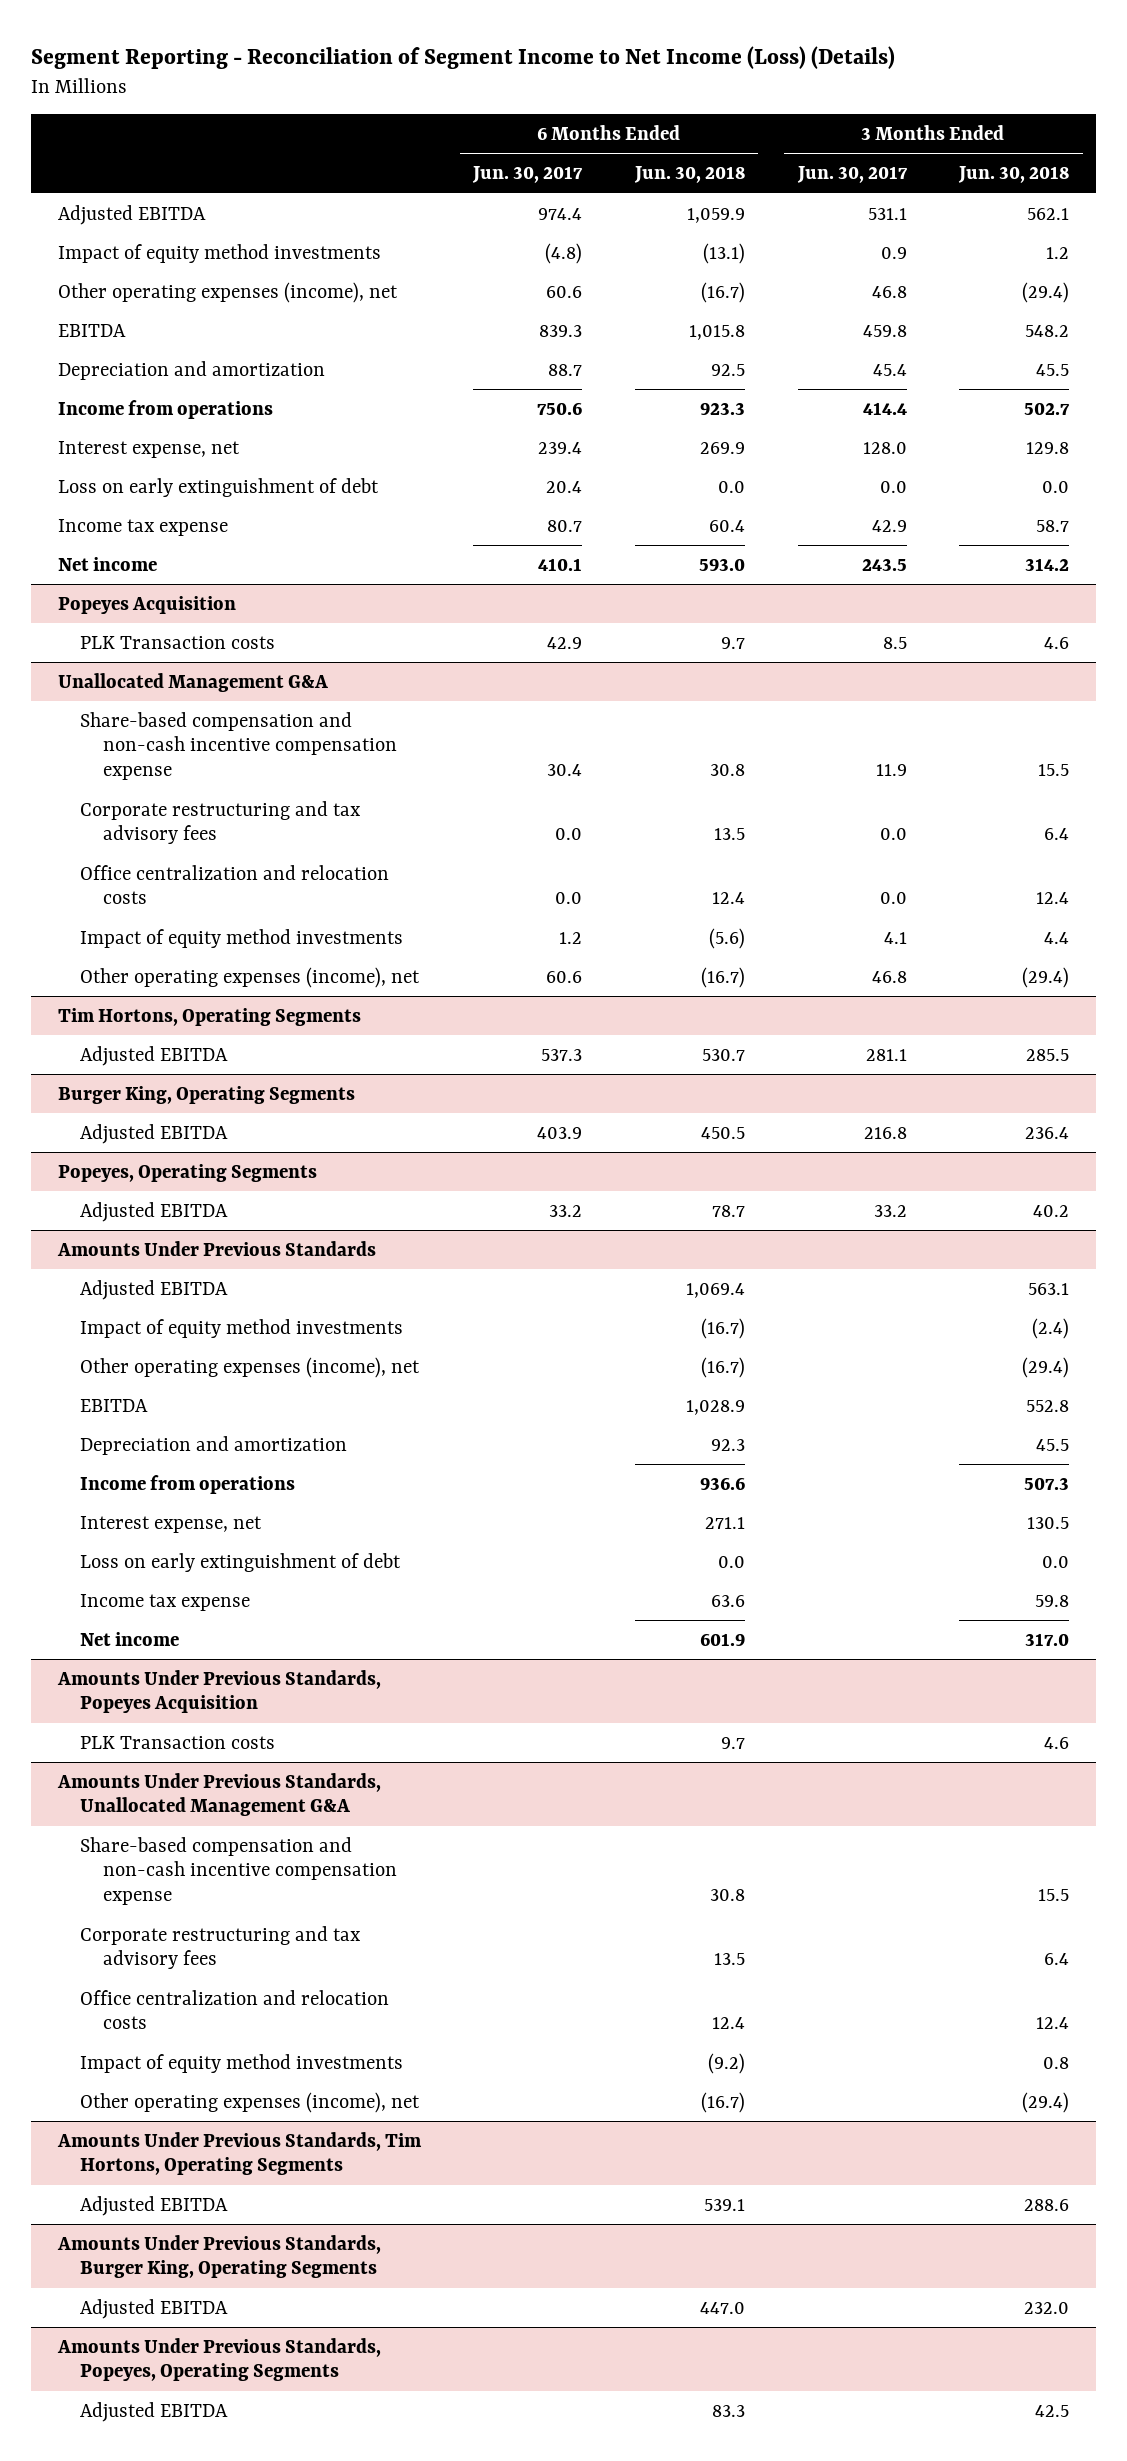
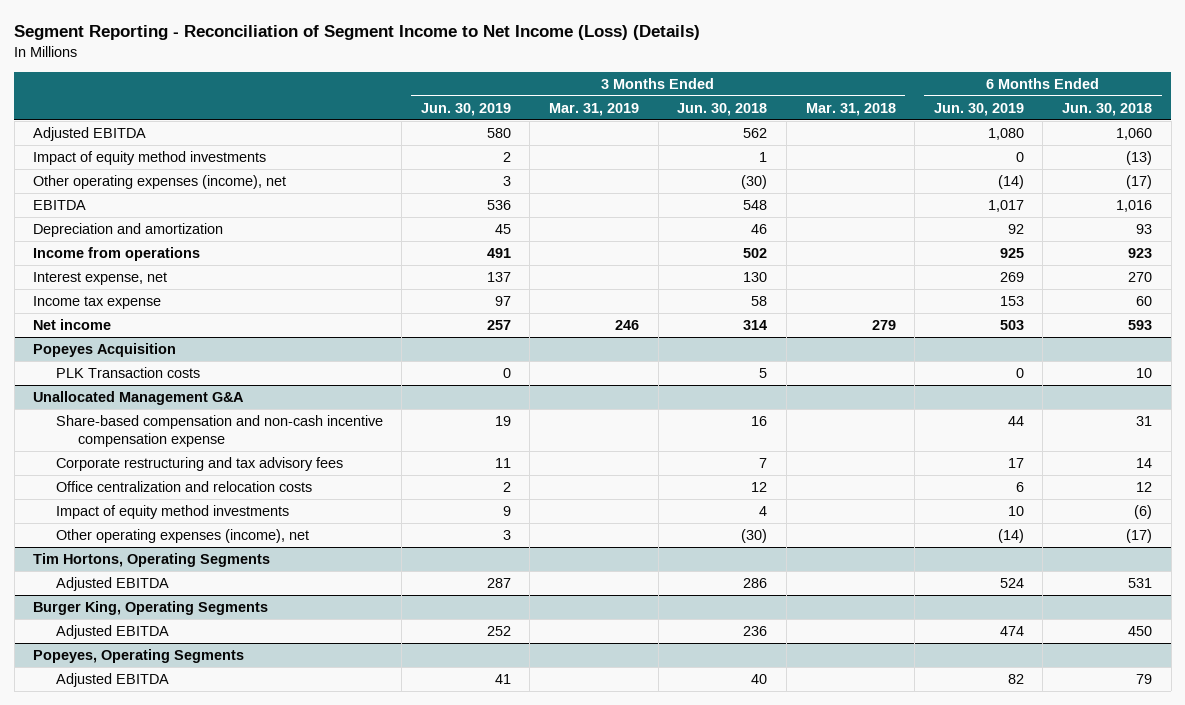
- | 6 Months Ended Jun. 30, 2017 | 6 Months Ended Jun. 30, 2018 | 3 Months Ended Jun. 30, 2017 | 3 Months Ended Jun. 30, 2018
+ | 3 Months Ended Jun. 30, 2019 | 3 Months Ended Mar. 31, 2019 | 3 Months Ended Jun. 30, 2018 | 3 Months Ended Mar. 31, 2018 | 6 Months Ended Jun. 30, 2019 | 6 Months Ended Jun. 30, 2018
- Adjusted EBITDA | 974.4 | 1,059.9 | 531.1 | 562.1
- Impact of equity method investments | (4.8) | (13.1) | 0.9 | 1.2
- Other operating expenses (income), net | 60.6 | (16.7) | 46.8 | (29.4)
- EBITDA | 839.3 | 1,015.8 | 459.8 | 548.2
- Depreciation and amortization | 88.7 | 92.5 | 45.4 | 45.5
- Income from operations | 750.6 | 923.3 | 414.4 | 502.7
- Interest expense, net | 239.4 | 269.9 | 128.0 | 129.8
- Loss on early extinguishment of debt | 20.4 | 0.0 | 0.0 | 0.0
- Income tax expense | 80.7 | 60.4 | 42.9 | 58.7
- Net income | 410.1 | 593.0 | 243.5 | 314.2
+ Adjusted EBITDA | 580 | | 562 | | 1,080 | 1,060
+ Impact of equity method investments | 2 | | 1 | | 0 | (13)
+ Other operating expenses (income), net | 3 | | (30) | | (14) | (17)
+ EBITDA | 536 | | 548 | | 1,017 | 1,016
+ Depreciation and amortization | 45 | | 46 | | 92 | 93
+ Income from operations | 491 | | 502 | | 925 | 923
+ Interest expense, net | 137 | | 130 | | 269 | 270
+ Income tax expense | 97 | | 58 | | 153 | 60
+ Net income | 257 | 246 | 314 | 279 | 503 | 593
@ Popeyes Acquisition
- PLK Transaction costs | 42.9 | 9.7 | 8.5 | 4.6
+ PLK Transaction costs | 0 | | 5 | | 0 | 10
@ Unallocated Management G&A
- Share-based compensation and non-cash incentive compensation expense | 30.4 | 30.8 | 11.9 | 15.5
- Corporate restructuring and tax advisory fees | 0.0 | 13.5 | 0.0 | 6.4
- Office centralization and relocation costs | 0.0 | 12.4 | 0.0 | 12.4
- Impact of equity method investments | 1.2 | (5.6) | 4.1 | 4.4
- Other operating expenses (income), net | 60.6 | (16.7) | 46.8 | (29.4)
+ Share-based compensation and non-cash incentive compensation expense | 19 | | 16 | | 44 | 31
+ Corporate restructuring and tax advisory fees | 11 | | 7 | | 17 | 14
+ Office centralization and relocation costs | 2 | | 12 | | 6 | 12
+ Impact of equity method investments | 9 | | 4 | | 10 | (6)
+ Other operating expenses (income), net | 3 | | (30) | | (14) | (17)
@ Tim Hortons, Operating Segments
- Adjusted EBITDA | 537.3 | 530.7 | 281.1 | 285.5
+ Adjusted EBITDA | 287 | | 286 | | 524 | 531
@ Burger King, Operating Segments
- Adjusted EBITDA | 403.9 | 450.5 | 216.8 | 236.4
+ Adjusted EBITDA | 252 | | 236 | | 474 | 450
@ Popeyes, Operating Segments
- Adjusted EBITDA | 33.2 | 78.7 | 33.2 | 40.2
- Amounts Under Previous Standards
- Adjusted EBITDA | | 1,069.4 | | 563.1
- Impact of equity method investments | | (16.7) | | (2.4)
- Other operating expenses (income), net | | (16.7) | | (29.4)
- EBITDA | | 1,028.9 | | 552.8
- Depreciation and amortization | | 92.3 | | 45.5
- Income from operations | | 936.6 | | 507.3
- Interest expense, net | | 271.1 | | 130.5
- Loss on early extinguishment of debt | | 0.0 | | 0.0
- Income tax expense | | 63.6 | | 59.8
- Net income | | 601.9 | | 317.0
- Amounts Under Previous Standards, Popeyes Acquisition
- PLK Transaction costs | | 9.7 | | 4.6
- Amounts Under Previous Standards, Unallocated Management G&A
- Share-based compensation and non-cash incentive compensation expense | | 30.8 | | 15.5
- Corporate restructuring and tax advisory fees | | 13.5 | | 6.4
- Office centralization and relocation costs | | 12.4 | | 12.4
- Impact of equity method investments | | (9.2) | | 0.8
- Other operating expenses (income), net | | (16.7) | | (29.4)
- Amounts Under Previous Standards, Tim Hortons, Operating Segments
- Adjusted EBITDA | | 539.1 | | 288.6
- Amounts Under Previous Standards, Burger King, Operating Segments
- Adjusted EBITDA | | 447.0 | | 232.0
- Amounts Under Previous Standards, Popeyes, Operating Segments
- Adjusted EBITDA | | 83.3 | | 42.5
@ Popeyes, Operating Segments
+ Adjusted EBITDA | 41 | | 40 | | 82 | 79

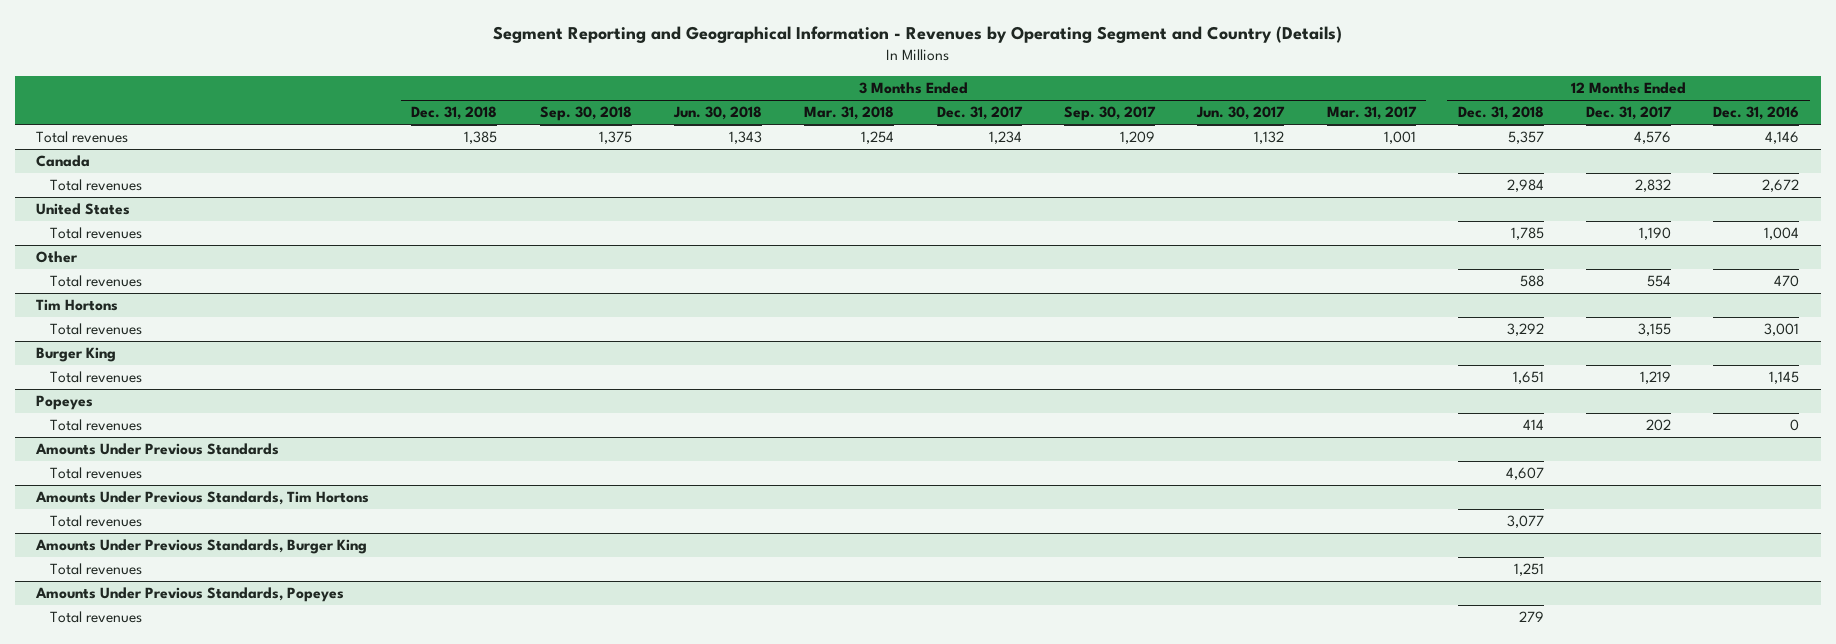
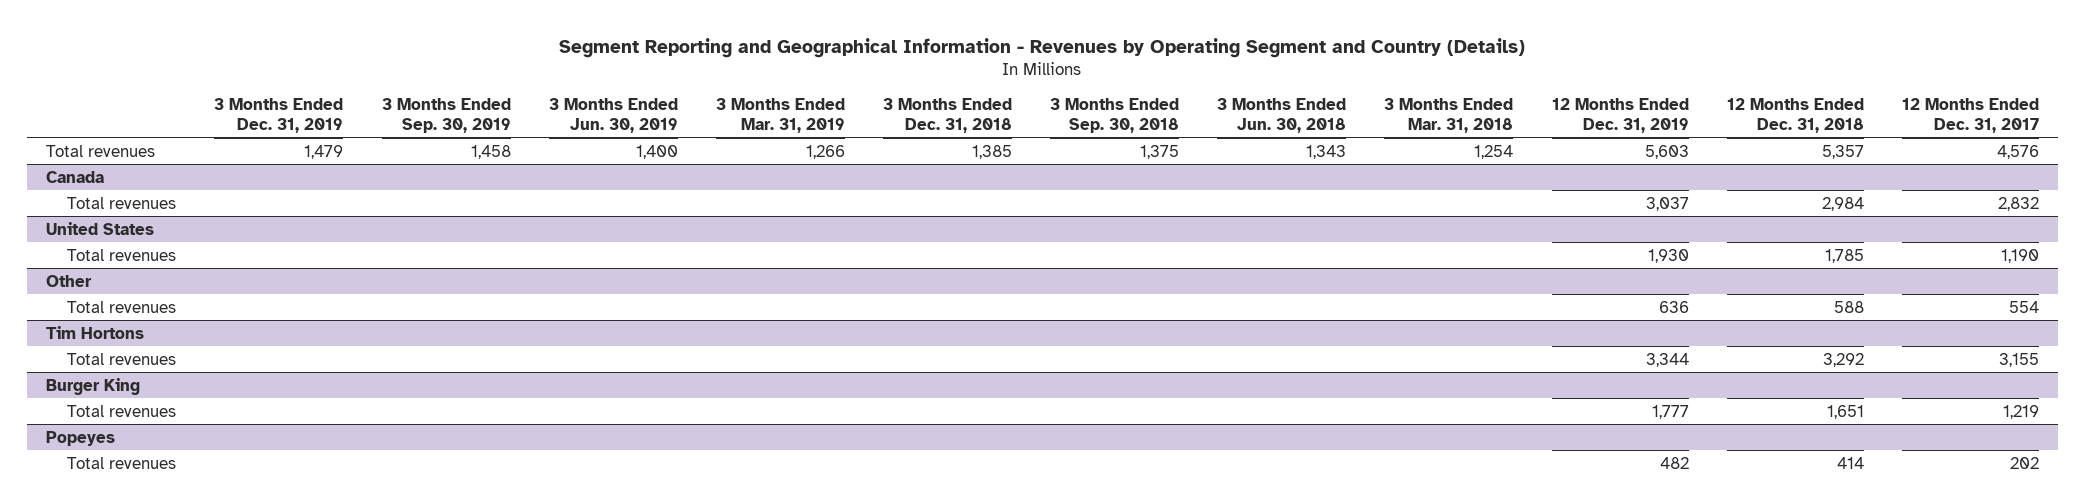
- | 3 Months Ended Dec. 31, 2018 | 3 Months Ended Sep. 30, 2018 | 3 Months Ended Jun. 30, 2018 | 3 Months Ended Mar. 31, 2018 | 3 Months Ended Dec. 31, 2017 | 3 Months Ended Sep. 30, 2017 | 3 Months Ended Jun. 30, 2017 | 3 Months Ended Mar. 31, 2017 | 12 Months Ended Dec. 31, 2018 | 12 Months Ended Dec. 31, 2017 | 12 Months Ended Dec. 31, 2016
+ | 3 Months Ended Dec. 31, 2019 | 3 Months Ended Sep. 30, 2019 | 3 Months Ended Jun. 30, 2019 | 3 Months Ended Mar. 31, 2019 | 3 Months Ended Dec. 31, 2018 | 3 Months Ended Sep. 30, 2018 | 3 Months Ended Jun. 30, 2018 | 3 Months Ended Mar. 31, 2018 | 12 Months Ended Dec. 31, 2019 | 12 Months Ended Dec. 31, 2018 | 12 Months Ended Dec. 31, 2017
- Amounts Under Previous Standards
- Total revenues | | | | | | | | | 4,607 | |
- Amounts Under Previous Standards, Tim Hortons
- Total revenues | | | | | | | | | 3,077 | |
- Amounts Under Previous Standards, Burger King
- Total revenues | | | | | | | | | 1,251 | |
- Amounts Under Previous Standards, Popeyes
- Total revenues | | | | | | | | | 279 | |

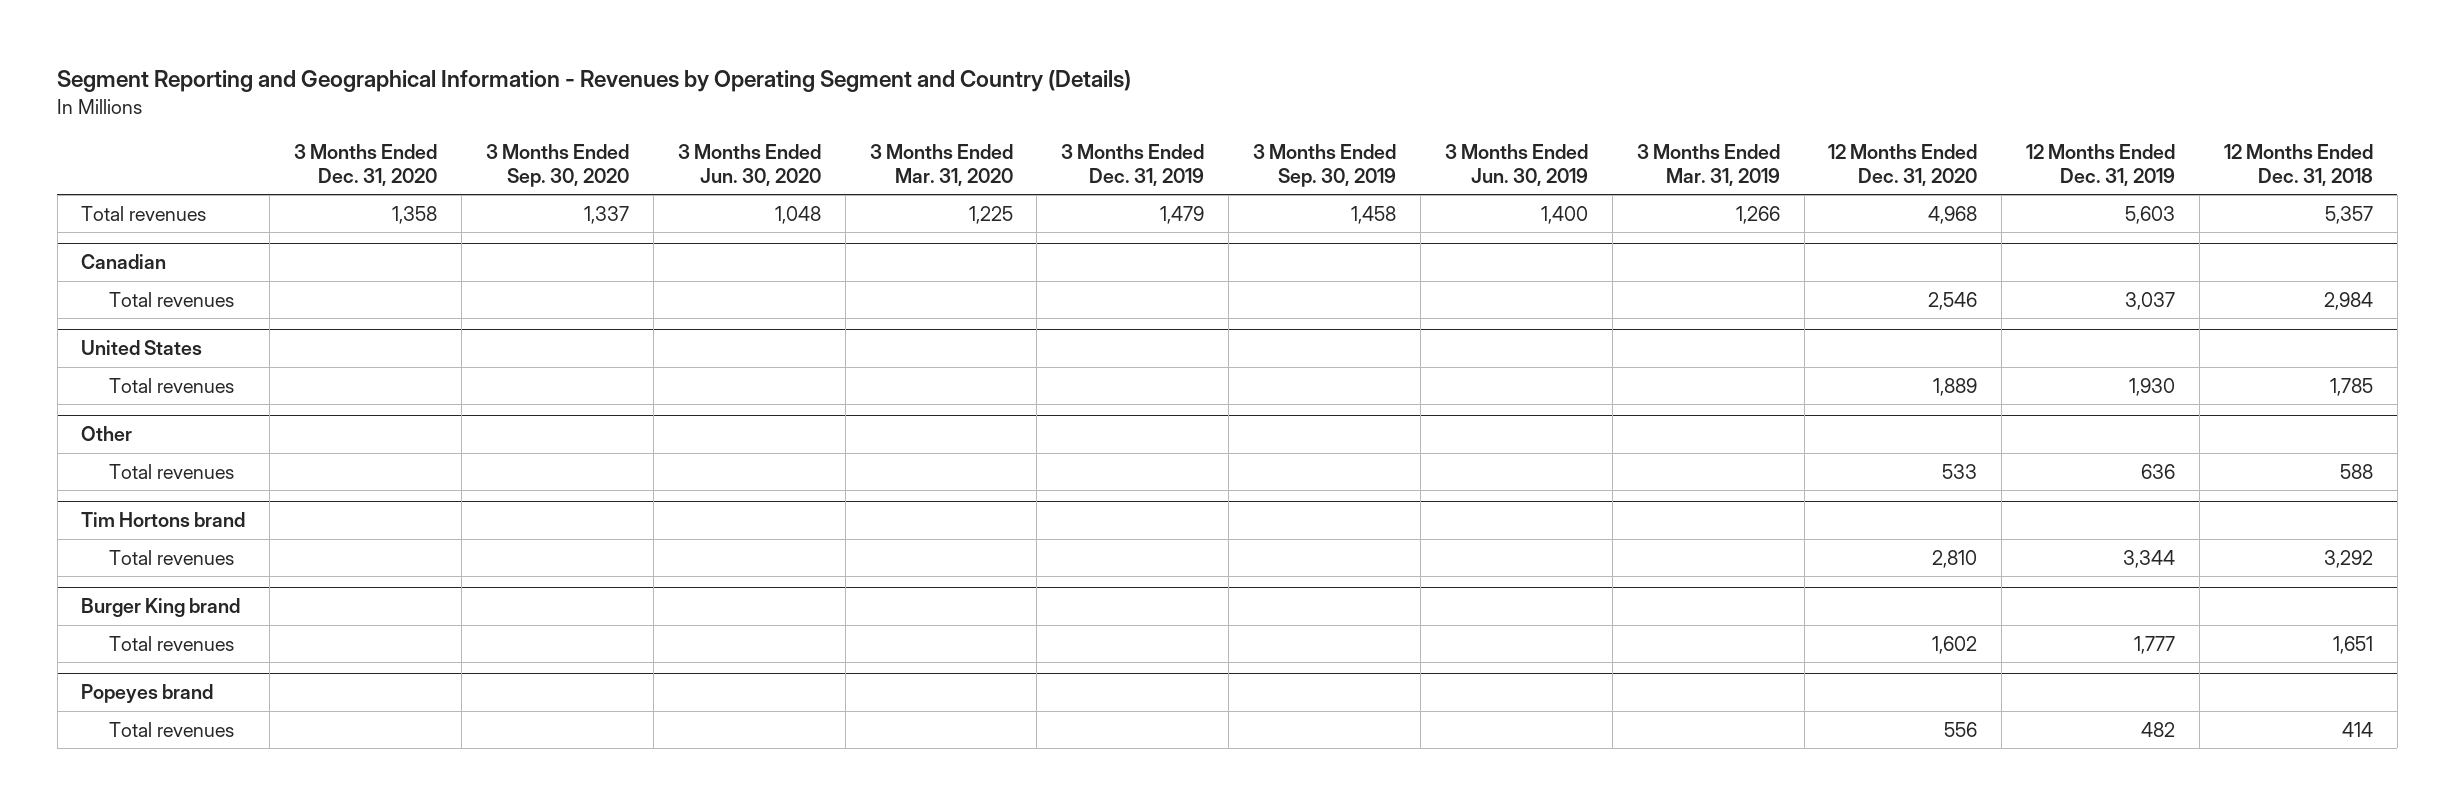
- | 3 Months Ended Dec. 31, 2019 | 3 Months Ended Sep. 30, 2019 | 3 Months Ended Jun. 30, 2019 | 3 Months Ended Mar. 31, 2019 | 3 Months Ended Dec. 31, 2018 | 3 Months Ended Sep. 30, 2018 | 3 Months Ended Jun. 30, 2018 | 3 Months Ended Mar. 31, 2018 | 12 Months Ended Dec. 31, 2019 | 12 Months Ended Dec. 31, 2018 | 12 Months Ended Dec. 31, 2017
+ | 3 Months Ended Dec. 31, 2020 | 3 Months Ended Sep. 30, 2020 | 3 Months Ended Jun. 30, 2020 | 3 Months Ended Mar. 31, 2020 | 3 Months Ended Dec. 31, 2019 | 3 Months Ended Sep. 30, 2019 | 3 Months Ended Jun. 30, 2019 | 3 Months Ended Mar. 31, 2019 | 12 Months Ended Dec. 31, 2020 | 12 Months Ended Dec. 31, 2019 | 12 Months Ended Dec. 31, 2018
- Canada
+ Canadian
- Tim Hortons
+ Tim Hortons brand
- Burger King
+ Burger King brand
- Popeyes
+ Popeyes brand

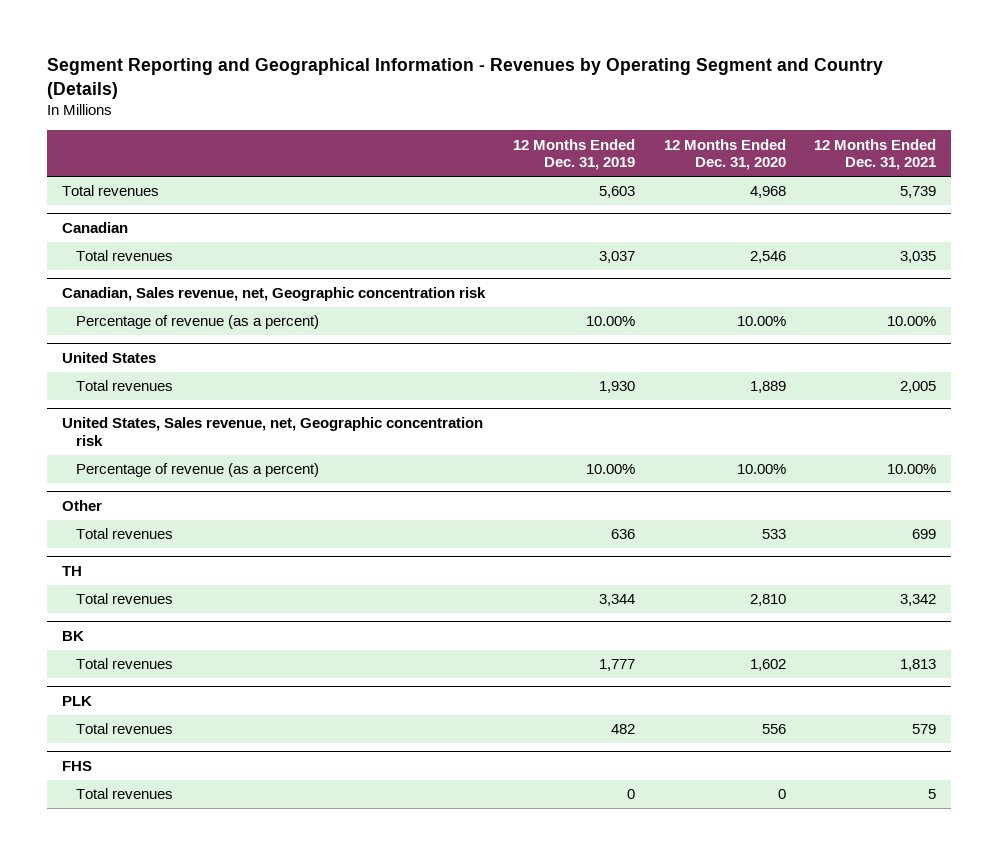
- | 3 Months Ended Dec. 31, 2020 | 3 Months Ended Sep. 30, 2020 | 3 Months Ended Jun. 30, 2020 | 3 Months Ended Mar. 31, 2020 | 3 Months Ended Dec. 31, 2019 | 3 Months Ended Sep. 30, 2019 | 3 Months Ended Jun. 30, 2019 | 3 Months Ended Mar. 31, 2019 | 12 Months Ended Dec. 31, 2020 | 12 Months Ended Dec. 31, 2019 | 12 Months Ended Dec. 31, 2018
+ | 12 Months Ended Dec. 31, 2019 | 12 Months Ended Dec. 31, 2020 | 12 Months Ended Dec. 31, 2021
+ Canadian, Sales revenue, net, Geographic concentration risk
+ Percentage of revenue (as a percent) | 10.00% | 10.00% | 10.00%
+ United States, Sales revenue, net, Geographic concentration risk
+ Percentage of revenue (as a percent) | 10.00% | 10.00% | 10.00%
- Tim Hortons brand
+ TH
- Burger King brand
+ BK
- Popeyes brand
+ PLK
+ FHS
+ Total revenues | 0 | 0 | 5

